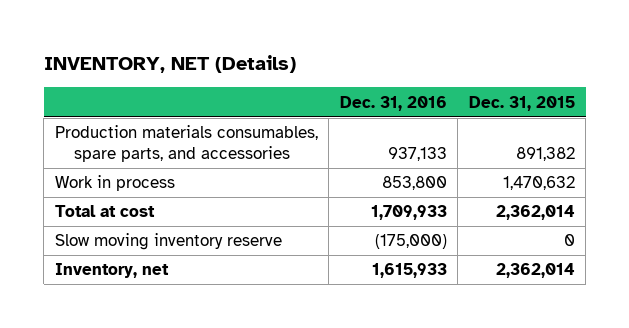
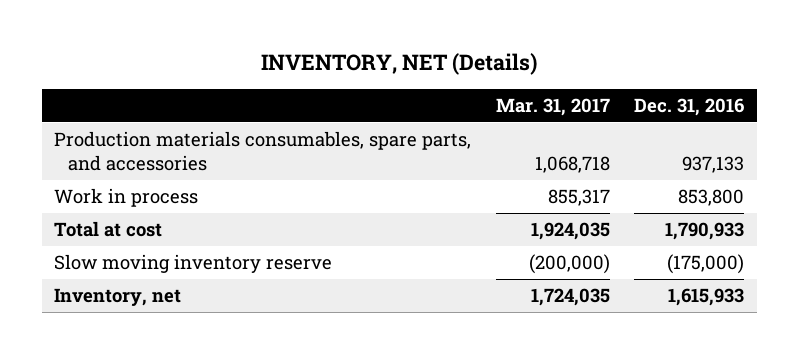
- | Dec. 31, 2016 | Dec. 31, 2015
+ | Mar. 31, 2017 | Dec. 31, 2016
- Total at cost | 1,709,933 | 2,362,014
+ Total at cost | 1,924,035 | 1,790,933

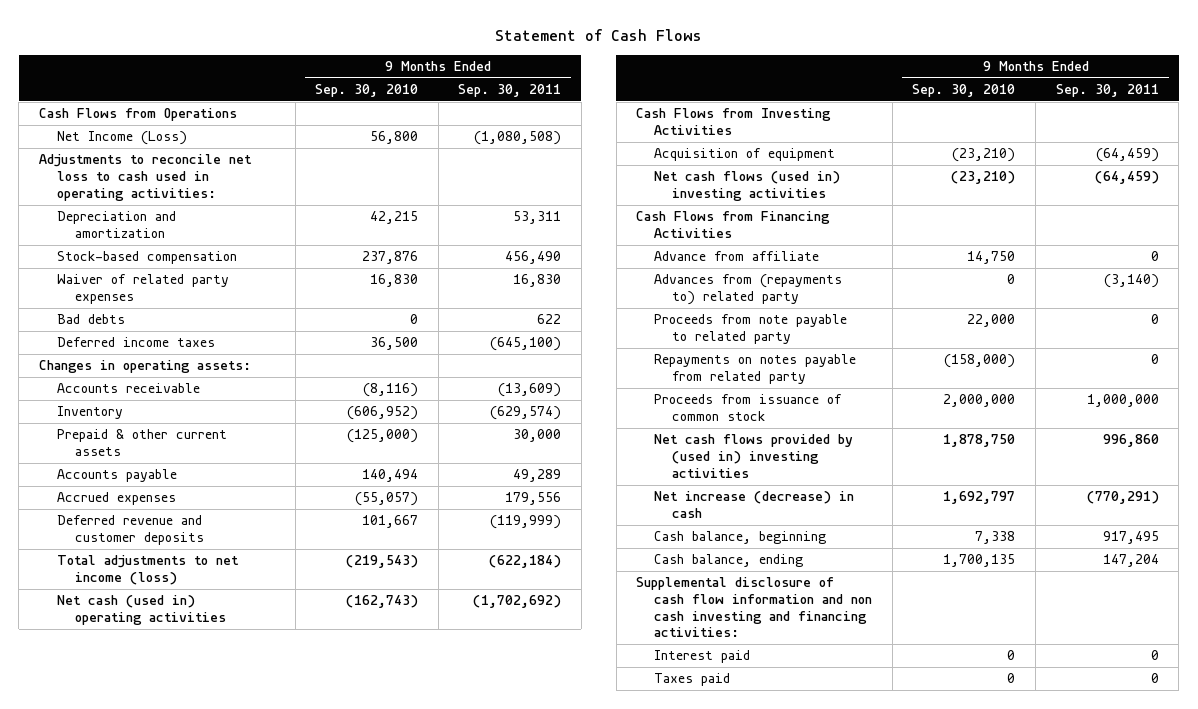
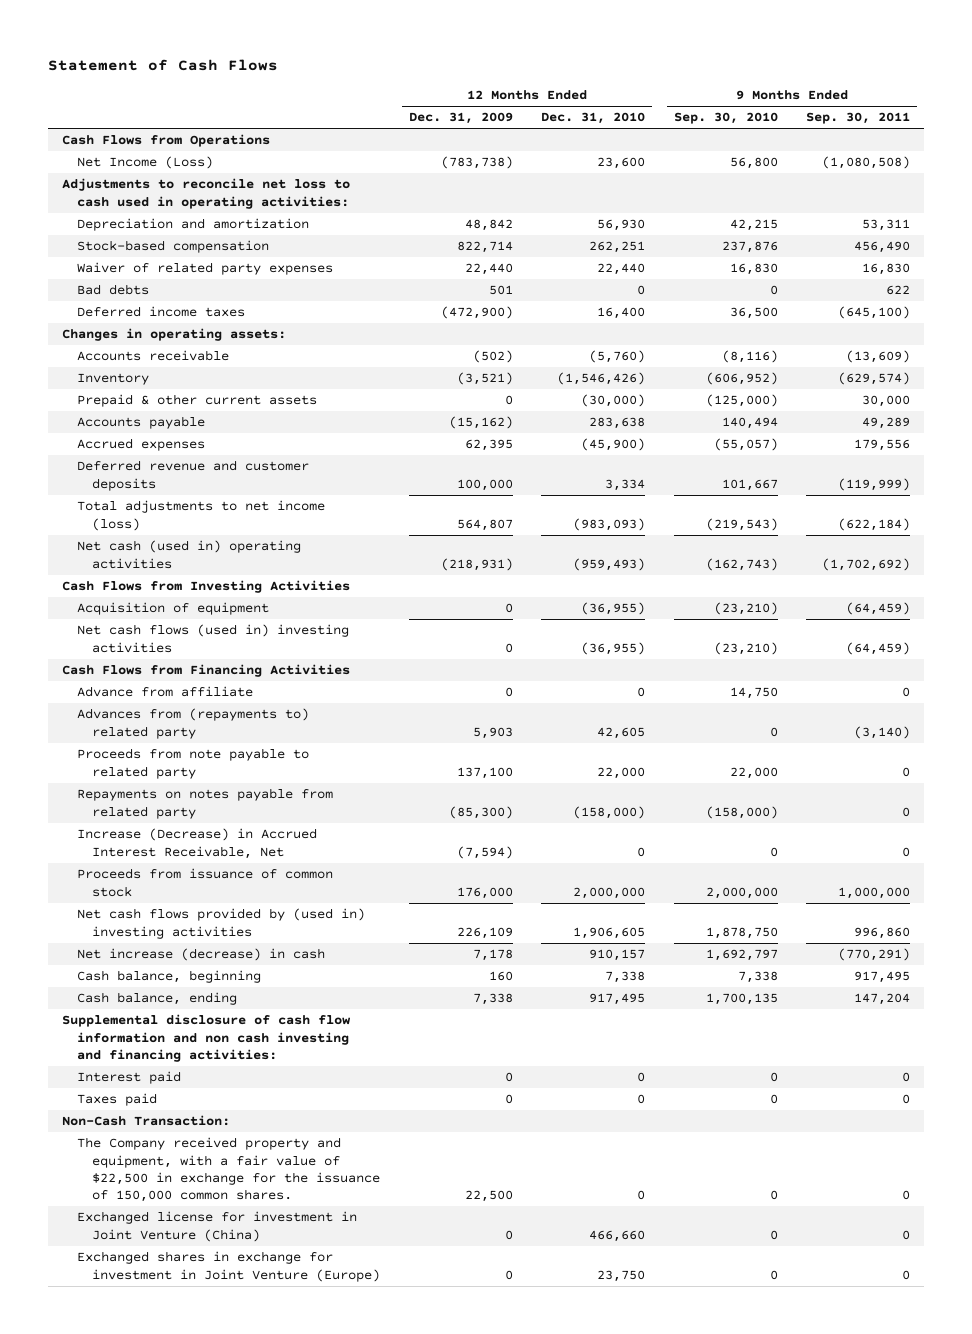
- | 9 Months Ended Sep. 30, 2010 | 9 Months Ended Sep. 30, 2011
+ | 12 Months Ended Dec. 31, 2009 | 12 Months Ended Dec. 31, 2010 | 9 Months Ended Sep. 30, 2010 | 9 Months Ended Sep. 30, 2011
+ Increase (Decrease) in Accrued Interest Receivable, Net | (7,594) | 0 | 0 | 0
+ Non-Cash Transaction:
+ The Company received property and equipment, with a fair value of $22,500 in exchange for the issuance of 150,000 common shares. | 22,500 | 0 | 0 | 0
+ Exchanged license for investment in Joint Venture (China) | 0 | 466,660 | 0 | 0
+ Exchanged shares in exchange for investment in Joint Venture (Europe) | 0 | 23,750 | 0 | 0

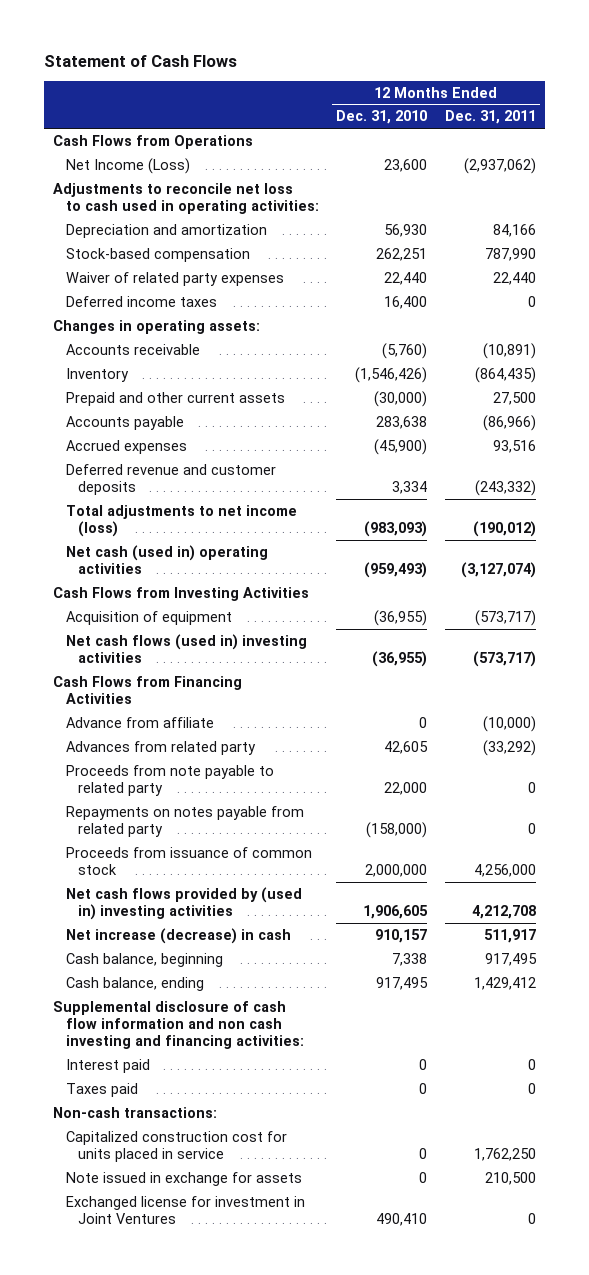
- | 12 Months Ended Dec. 31, 2009 | 12 Months Ended Dec. 31, 2010 | 9 Months Ended Sep. 30, 2010 | 9 Months Ended Sep. 30, 2011
+ | 12 Months Ended Dec. 31, 2010 | 12 Months Ended Dec. 31, 2011
- Bad debts | 501 | 0 | 0 | 622
- Prepaid & other current assets | 0 | (30,000) | (125,000) | 30,000
+ Prepaid and other current assets | (30,000) | 27,500
- Advances from (repayments to) related party | 5,903 | 42,605 | 0 | (3,140)
+ Advances from related party | 42,605 | (33,292)
- Increase (Decrease) in Accrued Interest Receivable, Net | (7,594) | 0 | 0 | 0
- Non-Cash Transaction:
- The Company received property and equipment, with a fair value of $22,500 in exchange for the issuance of 150,000 common shares. | 22,500 | 0 | 0 | 0
- Exchanged license for investment in Joint Venture (China) | 0 | 466,660 | 0 | 0
- Exchanged shares in exchange for investment in Joint Venture (Europe) | 0 | 23,750 | 0 | 0
+ Non-cash transactions:
+ Capitalized construction cost for units placed in service | 0 | 1,762,250
+ Note issued in exchange for assets | 0 | 210,500
+ Exchanged license for investment in Joint Ventures | 490,410 | 0

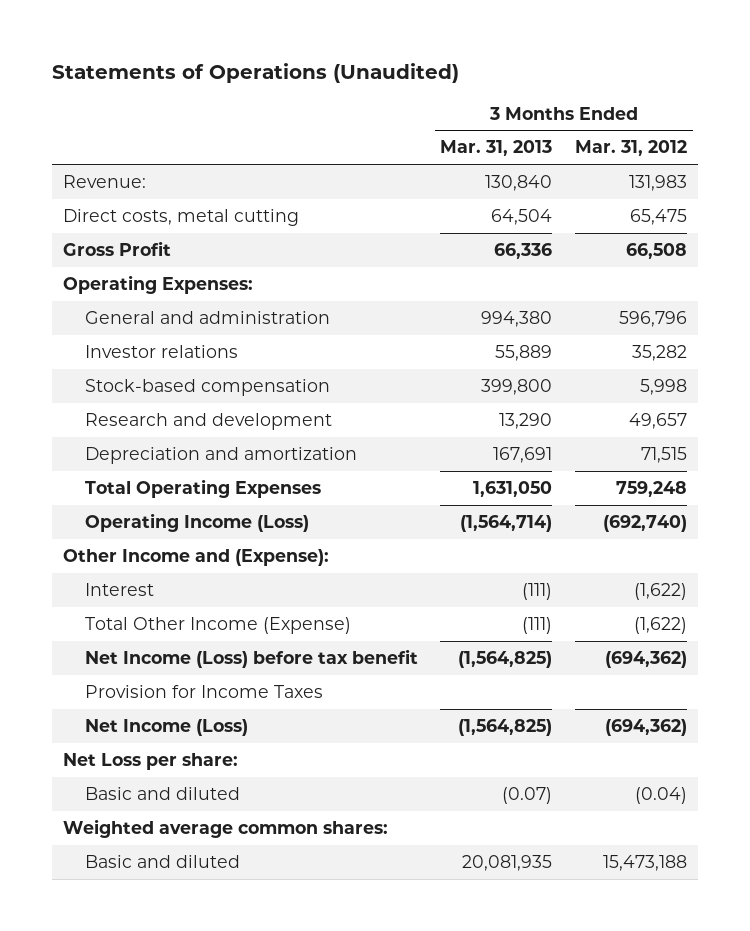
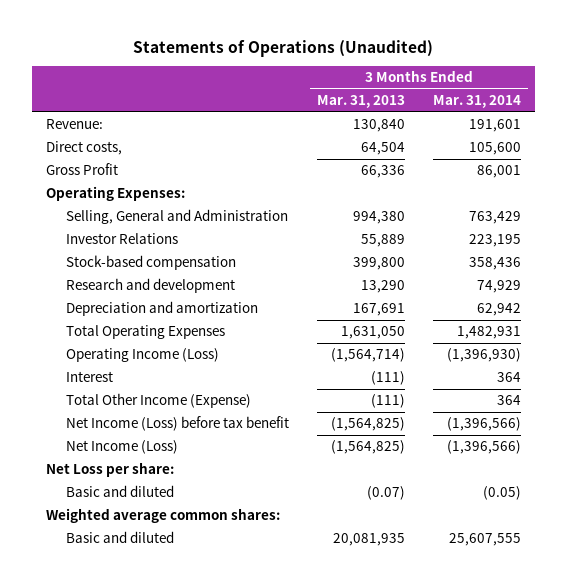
- | 3 Months Ended Mar. 31, 2013 | 3 Months Ended Mar. 31, 2012
+ | 3 Months Ended Mar. 31, 2013 | 3 Months Ended Mar. 31, 2014
- Direct costs, metal cutting | 64,504 | 65,475
+ Direct costs, | 64,504 | 105,600
- General and administration | 994,380 | 596,796
- Investor relations | 55,889 | 35,282
+ Selling, General and Administration | 994,380 | 763,429
+ Investor Relations | 55,889 | 223,195
- Other Income and (Expense):
- Provision for Income Taxes

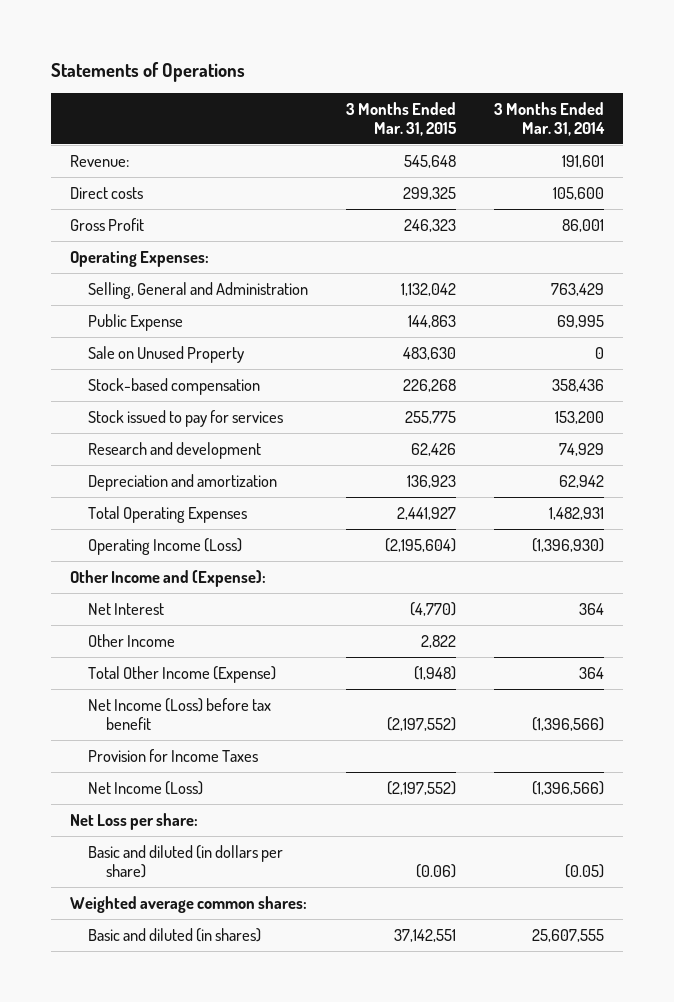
- Statements of Operations (Unaudited)
+ Statements of Operations
- | 3 Months Ended Mar. 31, 2013 | 3 Months Ended Mar. 31, 2014
+ | 3 Months Ended Mar. 31, 2015 | 3 Months Ended Mar. 31, 2014
- Direct costs, | 64,504 | 105,600
+ Direct costs | 299,325 | 105,600
- Investor Relations | 55,889 | 223,195
+ Public Expense | 144,863 | 69,995
+ Sale on Unused Property | 483,630 | 0
+ Stock issued to pay for services | 255,775 | 153,200
- Interest | (111) | 364
+ Other Income and (Expense):
+ Net Interest | (4,770) | 364
+ Other Income | 2,822 |
+ Provision for Income Taxes
- Basic and diluted | (0.07) | (0.05)
+ Basic and diluted (in dollars per share) | (0.06) | (0.05)
- Basic and diluted | 20,081,935 | 25,607,555
+ Basic and diluted (in shares) | 37,142,551 | 25,607,555

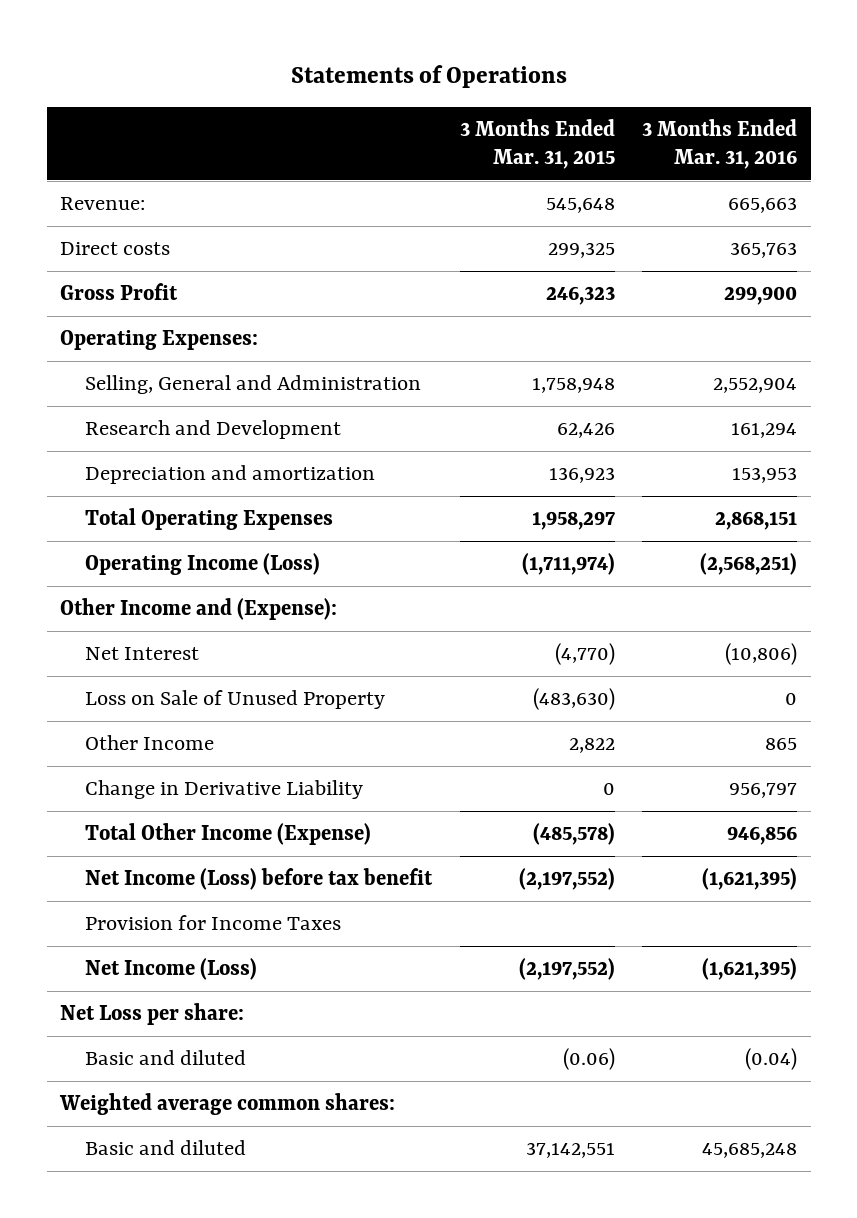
- | 3 Months Ended Mar. 31, 2015 | 3 Months Ended Mar. 31, 2014
+ | 3 Months Ended Mar. 31, 2015 | 3 Months Ended Mar. 31, 2016
- Selling, General and Administration | 1,132,042 | 763,429
- Public Expense | 144,863 | 69,995
- Sale on Unused Property | 483,630 | 0
- Stock-based compensation | 226,268 | 358,436
- Stock issued to pay for services | 255,775 | 153,200
- Research and development | 62,426 | 74,929
+ Selling, General and Administration | 1,758,948 | 2,552,904
+ Research and Development | 62,426 | 161,294
- Total Operating Expenses | 2,441,927 | 1,482,931
- Operating Income (Loss) | (2,195,604) | (1,396,930)
+ Total Operating Expenses | 1,958,297 | 2,868,151
+ Operating Income (Loss) | (1,711,974) | (2,568,251)
+ Loss on Sale of Unused Property | (483,630) | 0
- Total Other Income (Expense) | (1,948) | 364
+ Change in Derivative Liability | 0 | 956,797
+ Total Other Income (Expense) | (485,578) | 946,856
- Basic and diluted (in dollars per share) | (0.06) | (0.05)
+ Basic and diluted | (0.06) | (0.04)
- Basic and diluted (in shares) | 37,142,551 | 25,607,555
+ Basic and diluted | 37,142,551 | 45,685,248

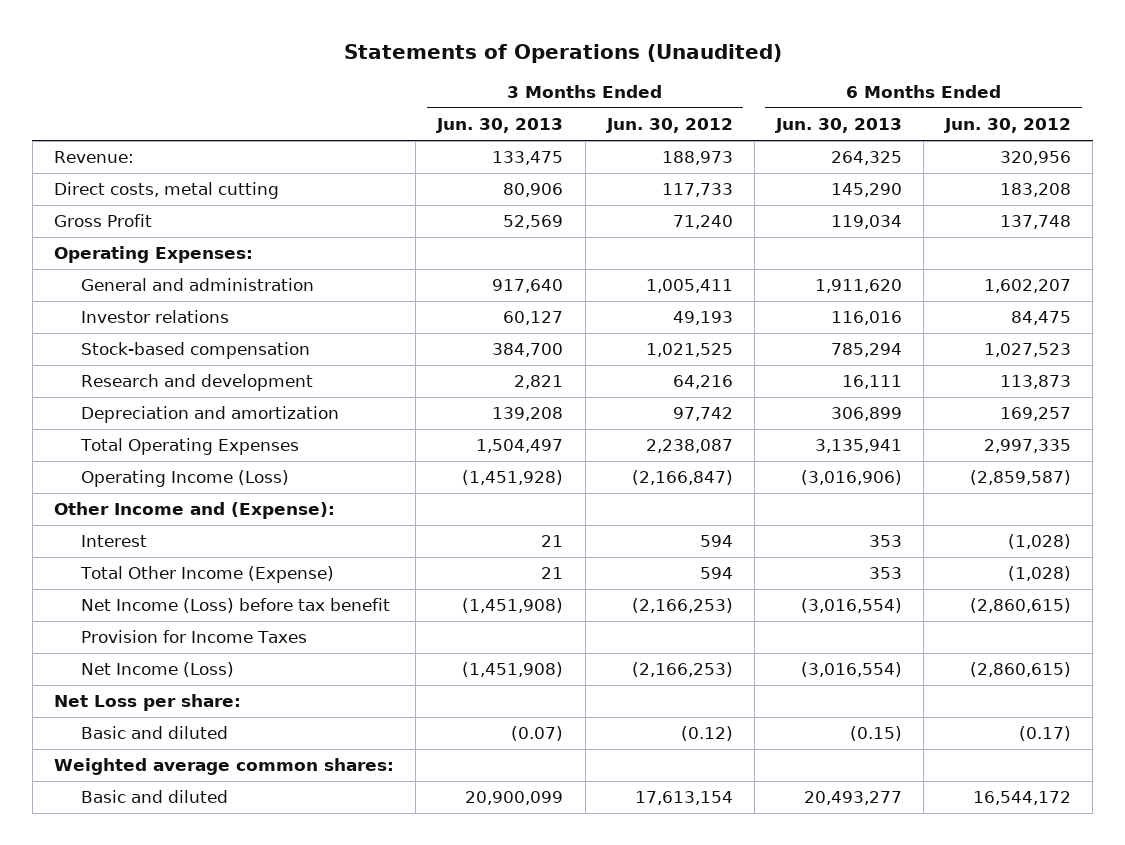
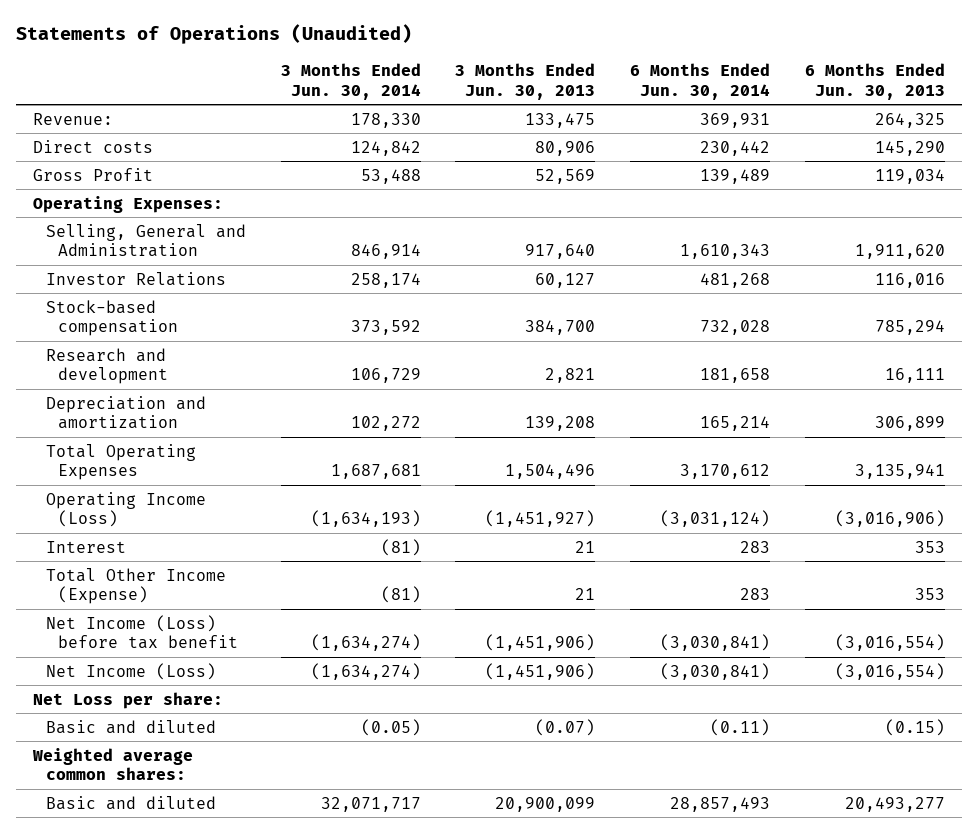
- | 3 Months Ended Jun. 30, 2013 | 3 Months Ended Jun. 30, 2012 | 6 Months Ended Jun. 30, 2013 | 6 Months Ended Jun. 30, 2012
+ | 3 Months Ended Jun. 30, 2014 | 3 Months Ended Jun. 30, 2013 | 6 Months Ended Jun. 30, 2014 | 6 Months Ended Jun. 30, 2013
- Direct costs, metal cutting | 80,906 | 117,733 | 145,290 | 183,208
+ Direct costs | 124,842 | 80,906 | 230,442 | 145,290
- General and administration | 917,640 | 1,005,411 | 1,911,620 | 1,602,207
- Investor relations | 60,127 | 49,193 | 116,016 | 84,475
+ Selling, General and Administration | 846,914 | 917,640 | 1,610,343 | 1,911,620
+ Investor Relations | 258,174 | 60,127 | 481,268 | 116,016
- Total Operating Expenses | 1,504,497 | 2,238,087 | 3,135,941 | 2,997,335
- Operating Income (Loss) | (1,451,928) | (2,166,847) | (3,016,906) | (2,859,587)
- Other Income and (Expense):
+ Total Operating Expenses | 1,687,681 | 1,504,496 | 3,170,612 | 3,135,941
+ Operating Income (Loss) | (1,634,193) | (1,451,927) | (3,031,124) | (3,016,906)
- Net Income (Loss) before tax benefit | (1,451,908) | (2,166,253) | (3,016,554) | (2,860,615)
- Provision for Income Taxes
- Net Income (Loss) | (1,451,908) | (2,166,253) | (3,016,554) | (2,860,615)
+ Net Income (Loss) before tax benefit | (1,634,274) | (1,451,906) | (3,030,841) | (3,016,554)
+ Net Income (Loss) | (1,634,274) | (1,451,906) | (3,030,841) | (3,016,554)

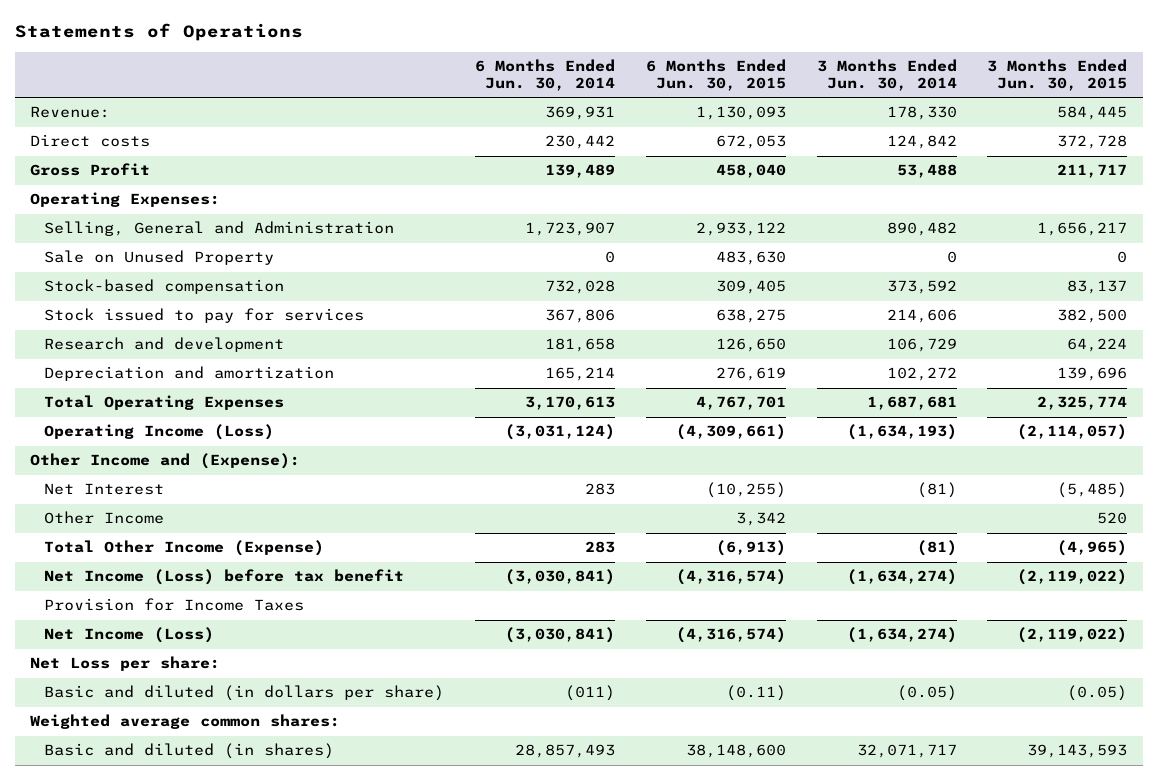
- Statements of Operations (Unaudited)
+ Statements of Operations
- | 3 Months Ended Jun. 30, 2014 | 3 Months Ended Jun. 30, 2013 | 6 Months Ended Jun. 30, 2014 | 6 Months Ended Jun. 30, 2013
+ | 6 Months Ended Jun. 30, 2014 | 6 Months Ended Jun. 30, 2015 | 3 Months Ended Jun. 30, 2014 | 3 Months Ended Jun. 30, 2015
- Selling, General and Administration | 846,914 | 917,640 | 1,610,343 | 1,911,620
- Investor Relations | 258,174 | 60,127 | 481,268 | 116,016
+ Selling, General and Administration | 1,723,907 | 2,933,122 | 890,482 | 1,656,217
+ Sale on Unused Property | 0 | 483,630 | 0 | 0
+ Stock issued to pay for services | 367,806 | 638,275 | 214,606 | 382,500
- Total Operating Expenses | 1,687,681 | 1,504,496 | 3,170,612 | 3,135,941
+ Total Operating Expenses | 3,170,613 | 4,767,701 | 1,687,681 | 2,325,774
- Interest | (81) | 21 | 283 | 353
+ Other Income and (Expense):
+ Net Interest | 283 | (10,255) | (81) | (5,485)
+ Other Income | | 3,342 | | 520
+ Provision for Income Taxes
- Basic and diluted | (0.05) | (0.07) | (0.11) | (0.15)
+ Basic and diluted (in dollars per share) | (011) | (0.11) | (0.05) | (0.05)
- Basic and diluted | 32,071,717 | 20,900,099 | 28,857,493 | 20,493,277
+ Basic and diluted (in shares) | 28,857,493 | 38,148,600 | 32,071,717 | 39,143,593

